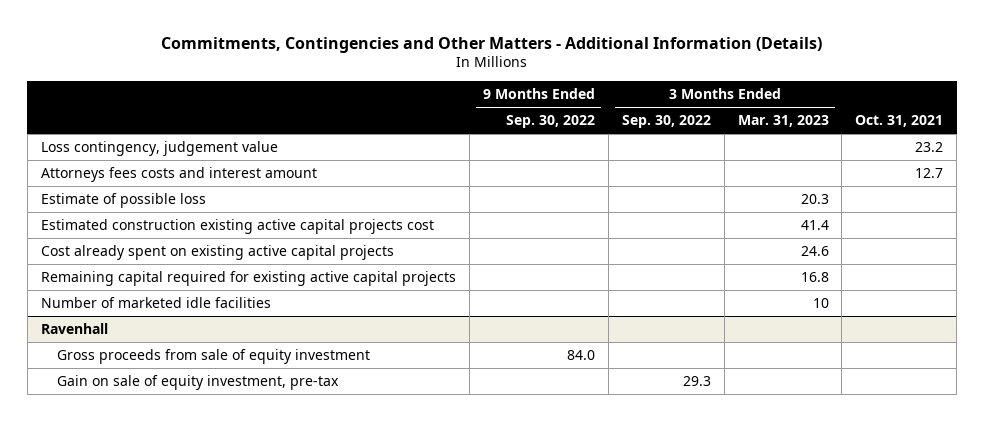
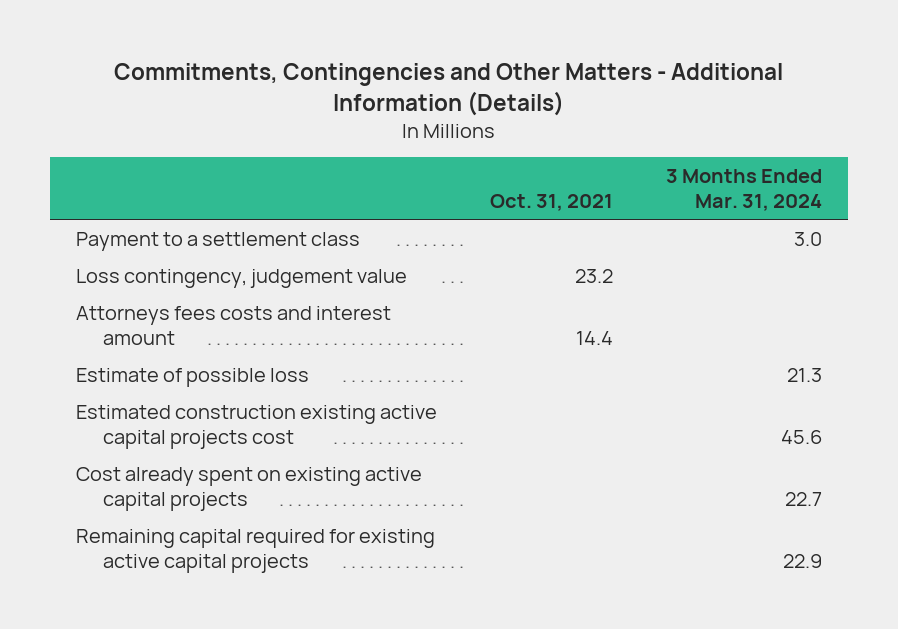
- | 9 Months Ended Sep. 30, 2022 | 3 Months Ended Sep. 30, 2022 | 3 Months Ended Mar. 31, 2023 | Oct. 31, 2021
+ | Oct. 31, 2021 | 3 Months Ended Mar. 31, 2024
+ Payment to a settlement class | | 3.0
- Attorneys fees costs and interest amount | | | | 12.7
+ Attorneys fees costs and interest amount | 14.4 |
- Number of marketed idle facilities | | | 10 |
- Ravenhall
- Gross proceeds from sale of equity investment | 84.0 | | |
- Gain on sale of equity investment, pre-tax | | 29.3 | |

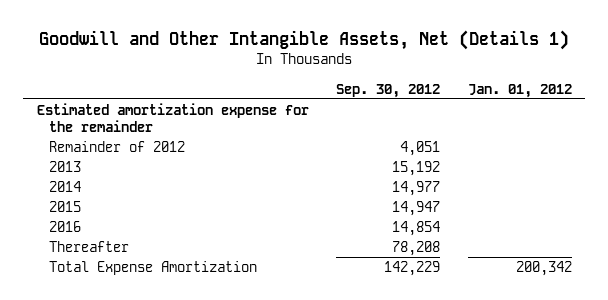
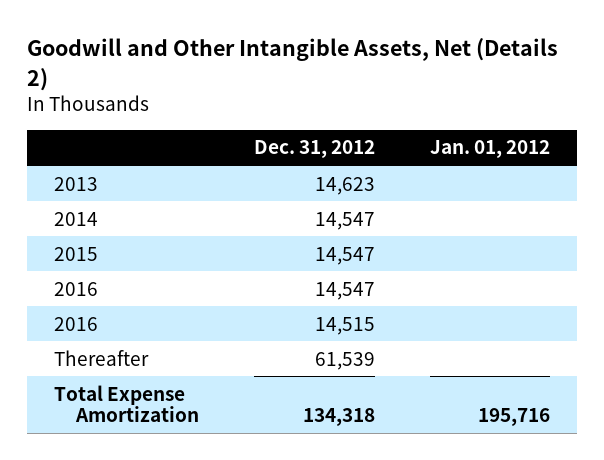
- Goodwill and Other Intangible Assets, Net (Details 1)
+ Goodwill and Other Intangible Assets, Net (Details 2)
- | Sep. 30, 2012 | Jan. 01, 2012
+ | Dec. 31, 2012 | Jan. 01, 2012
- Estimated amortization expense for the remainder
- Remainder of 2012 | 4,051 |
+ 2016 | 14,515 |
- Total Expense Amortization | 142,229 | 200,342
+ Total Expense Amortization | 134,318 | 195,716

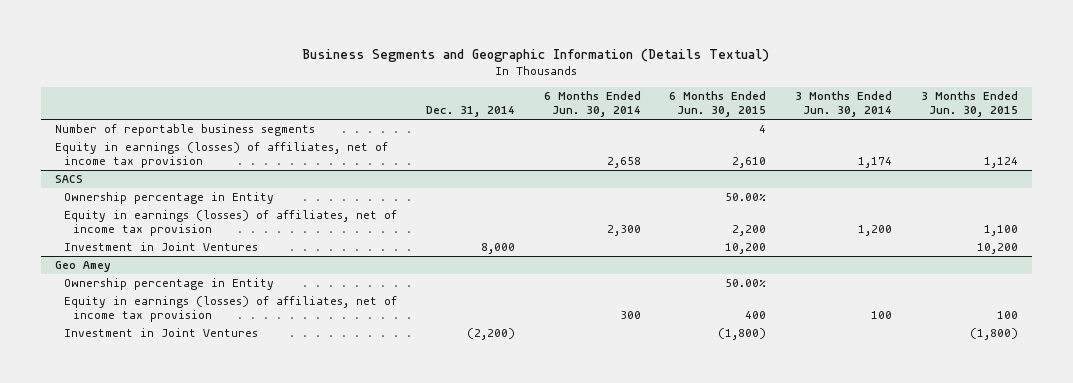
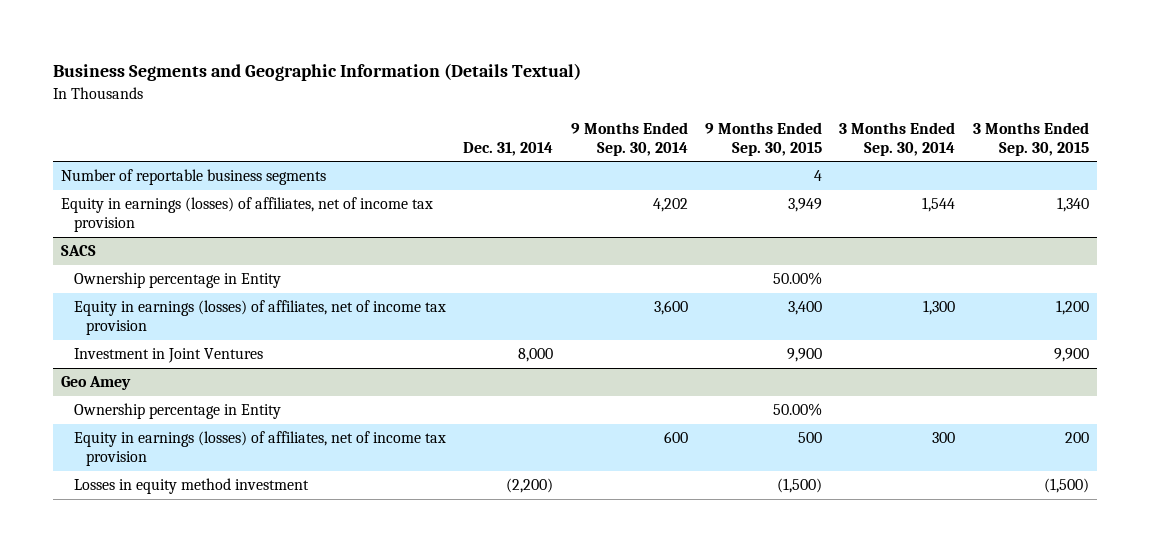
- | Dec. 31, 2014 | 6 Months Ended Jun. 30, 2014 | 6 Months Ended Jun. 30, 2015 | 3 Months Ended Jun. 30, 2014 | 3 Months Ended Jun. 30, 2015
+ | Dec. 31, 2014 | 9 Months Ended Sep. 30, 2014 | 9 Months Ended Sep. 30, 2015 | 3 Months Ended Sep. 30, 2014 | 3 Months Ended Sep. 30, 2015
@ Geo Amey
- Investment in Joint Ventures | (2,200) | | (1,800) | | (1,800)
+ Losses in equity method investment | (2,200) | | (1,500) | | (1,500)

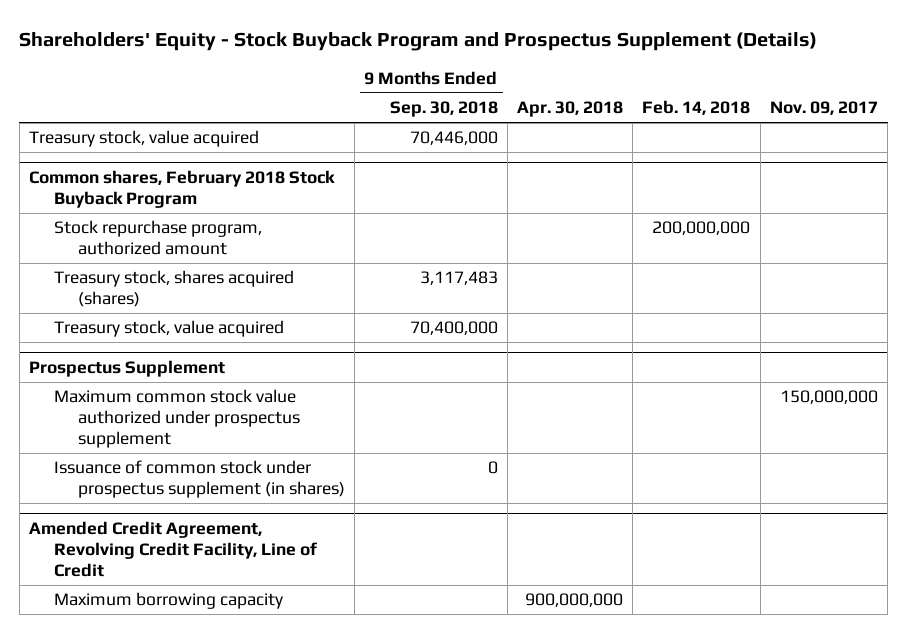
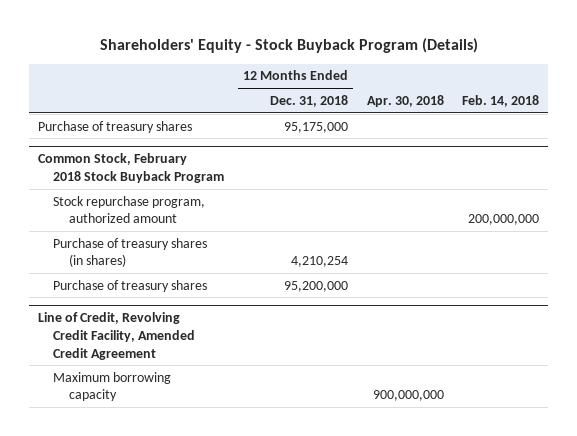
- Shareholders' Equity - Stock Buyback Program and Prospectus Supplement (Details)
+ Shareholders' Equity - Stock Buyback Program (Details)
- | 9 Months Ended Sep. 30, 2018 | Apr. 30, 2018 | Feb. 14, 2018 | Nov. 09, 2017
+ | 12 Months Ended Dec. 31, 2018 | Apr. 30, 2018 | Feb. 14, 2018
- Treasury stock, value acquired | 70,446,000 | | |
- Common shares, February 2018 Stock Buyback Program
+ Purchase of treasury shares | 95,175,000 | |
+ Common Stock, February 2018 Stock Buyback Program
- Treasury stock, shares acquired (shares) | 3,117,483 | | |
- Treasury stock, value acquired | 70,400,000 | | |
- Prospectus Supplement
- Maximum common stock value authorized under prospectus supplement | | | | 150,000,000
- Issuance of common stock under prospectus supplement (in shares) | 0 | | |
- Amended Credit Agreement, Revolving Credit Facility, Line of Credit
+ Purchase of treasury shares (in shares) | 4,210,254 | |
+ Purchase of treasury shares | 95,200,000 | |
+ Line of Credit, Revolving Credit Facility, Amended Credit Agreement

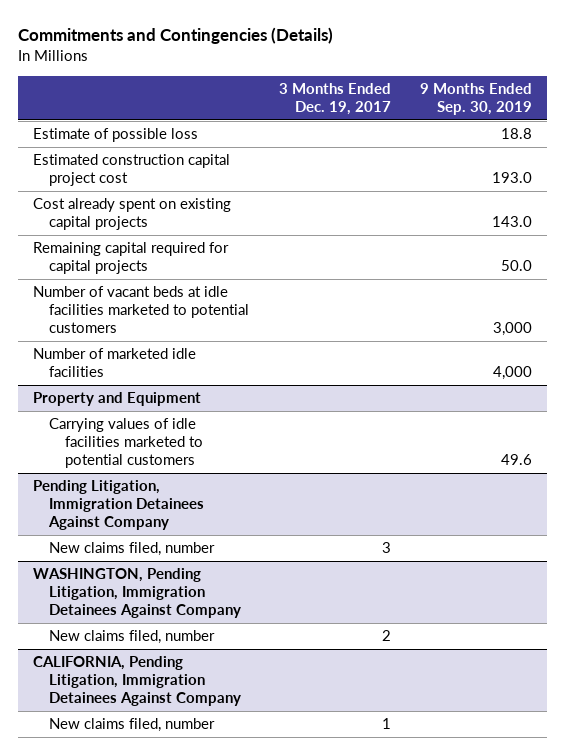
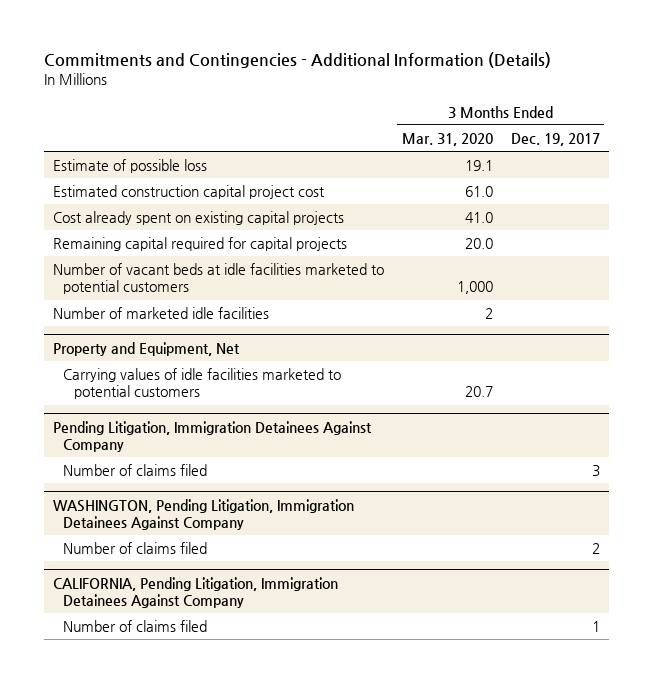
- Commitments and Contingencies (Details)
+ Commitments and Contingencies - Additional Information (Details)
- | 3 Months Ended Dec. 19, 2017 | 9 Months Ended Sep. 30, 2019
+ | 3 Months Ended Mar. 31, 2020 | 3 Months Ended Dec. 19, 2017
- Property and Equipment
+ Property and Equipment, Net
@ Pending Litigation, Immigration Detainees Against Company
- New claims filed, number | 3 |
+ Number of claims filed | | 3
@ WASHINGTON, Pending Litigation, Immigration Detainees Against Company
- New claims filed, number | 2 |
+ Number of claims filed | | 2
@ CALIFORNIA, Pending Litigation, Immigration Detainees Against Company
- New claims filed, number | 1 |
+ Number of claims filed | | 1

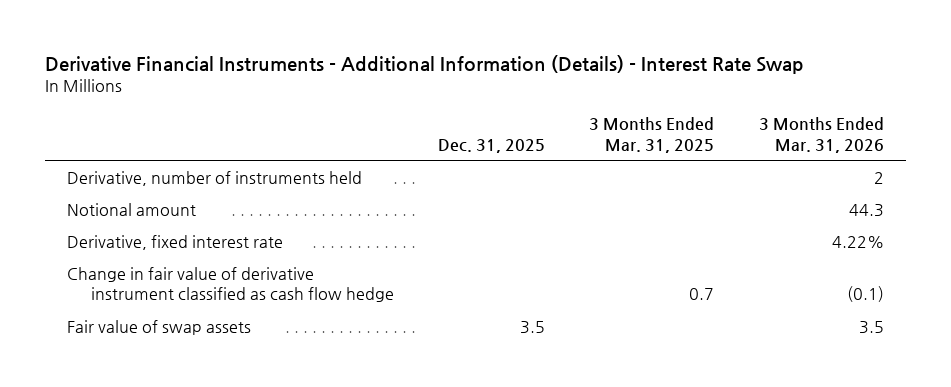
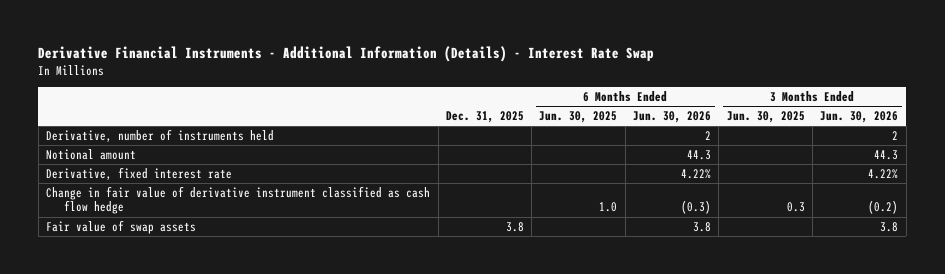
- | Dec. 31, 2025 | 3 Months Ended Mar. 31, 2025 | 3 Months Ended Mar. 31, 2026
+ | Dec. 31, 2025 | 6 Months Ended Jun. 30, 2025 | 6 Months Ended Jun. 30, 2026 | 3 Months Ended Jun. 30, 2025 | 3 Months Ended Jun. 30, 2026
- Fair value of swap assets | 3.5 | | 3.5
+ Fair value of swap assets | 3.8 | | 3.8 | | 3.8

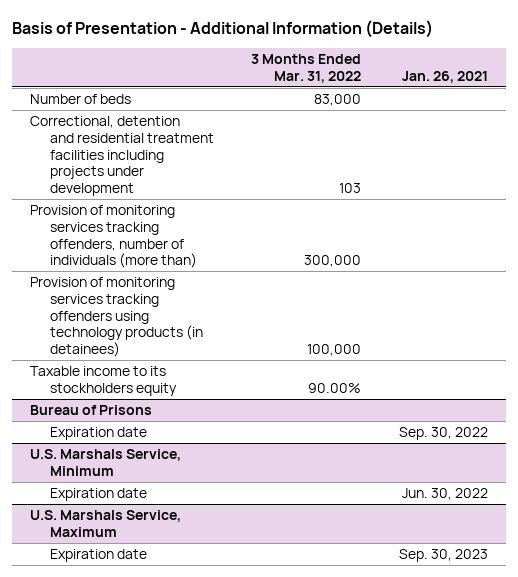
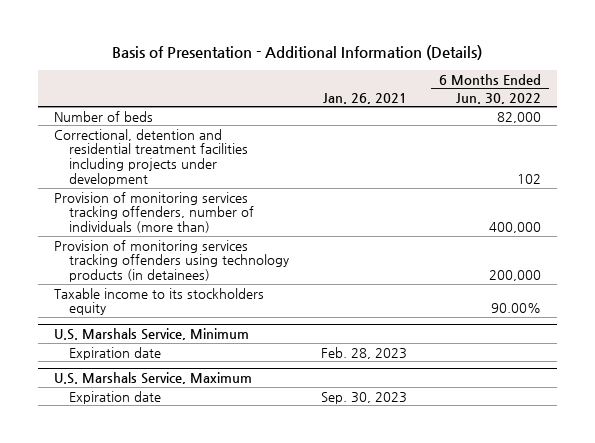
- | 3 Months Ended Mar. 31, 2022 | Jan. 26, 2021
+ | Jan. 26, 2021 | 6 Months Ended Jun. 30, 2022
- Bureau of Prisons
- Expiration date | | Sep. 30, 2022
@ U.S. Marshals Service, Minimum
- Expiration date | | Jun. 30, 2022
+ Expiration date | Feb. 28, 2023 |

